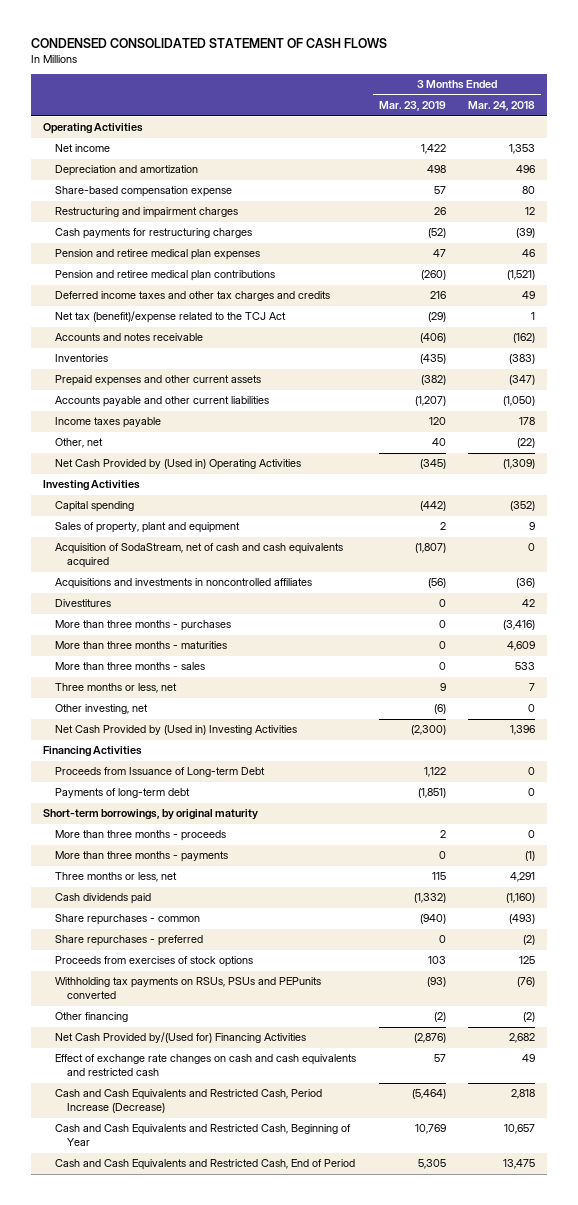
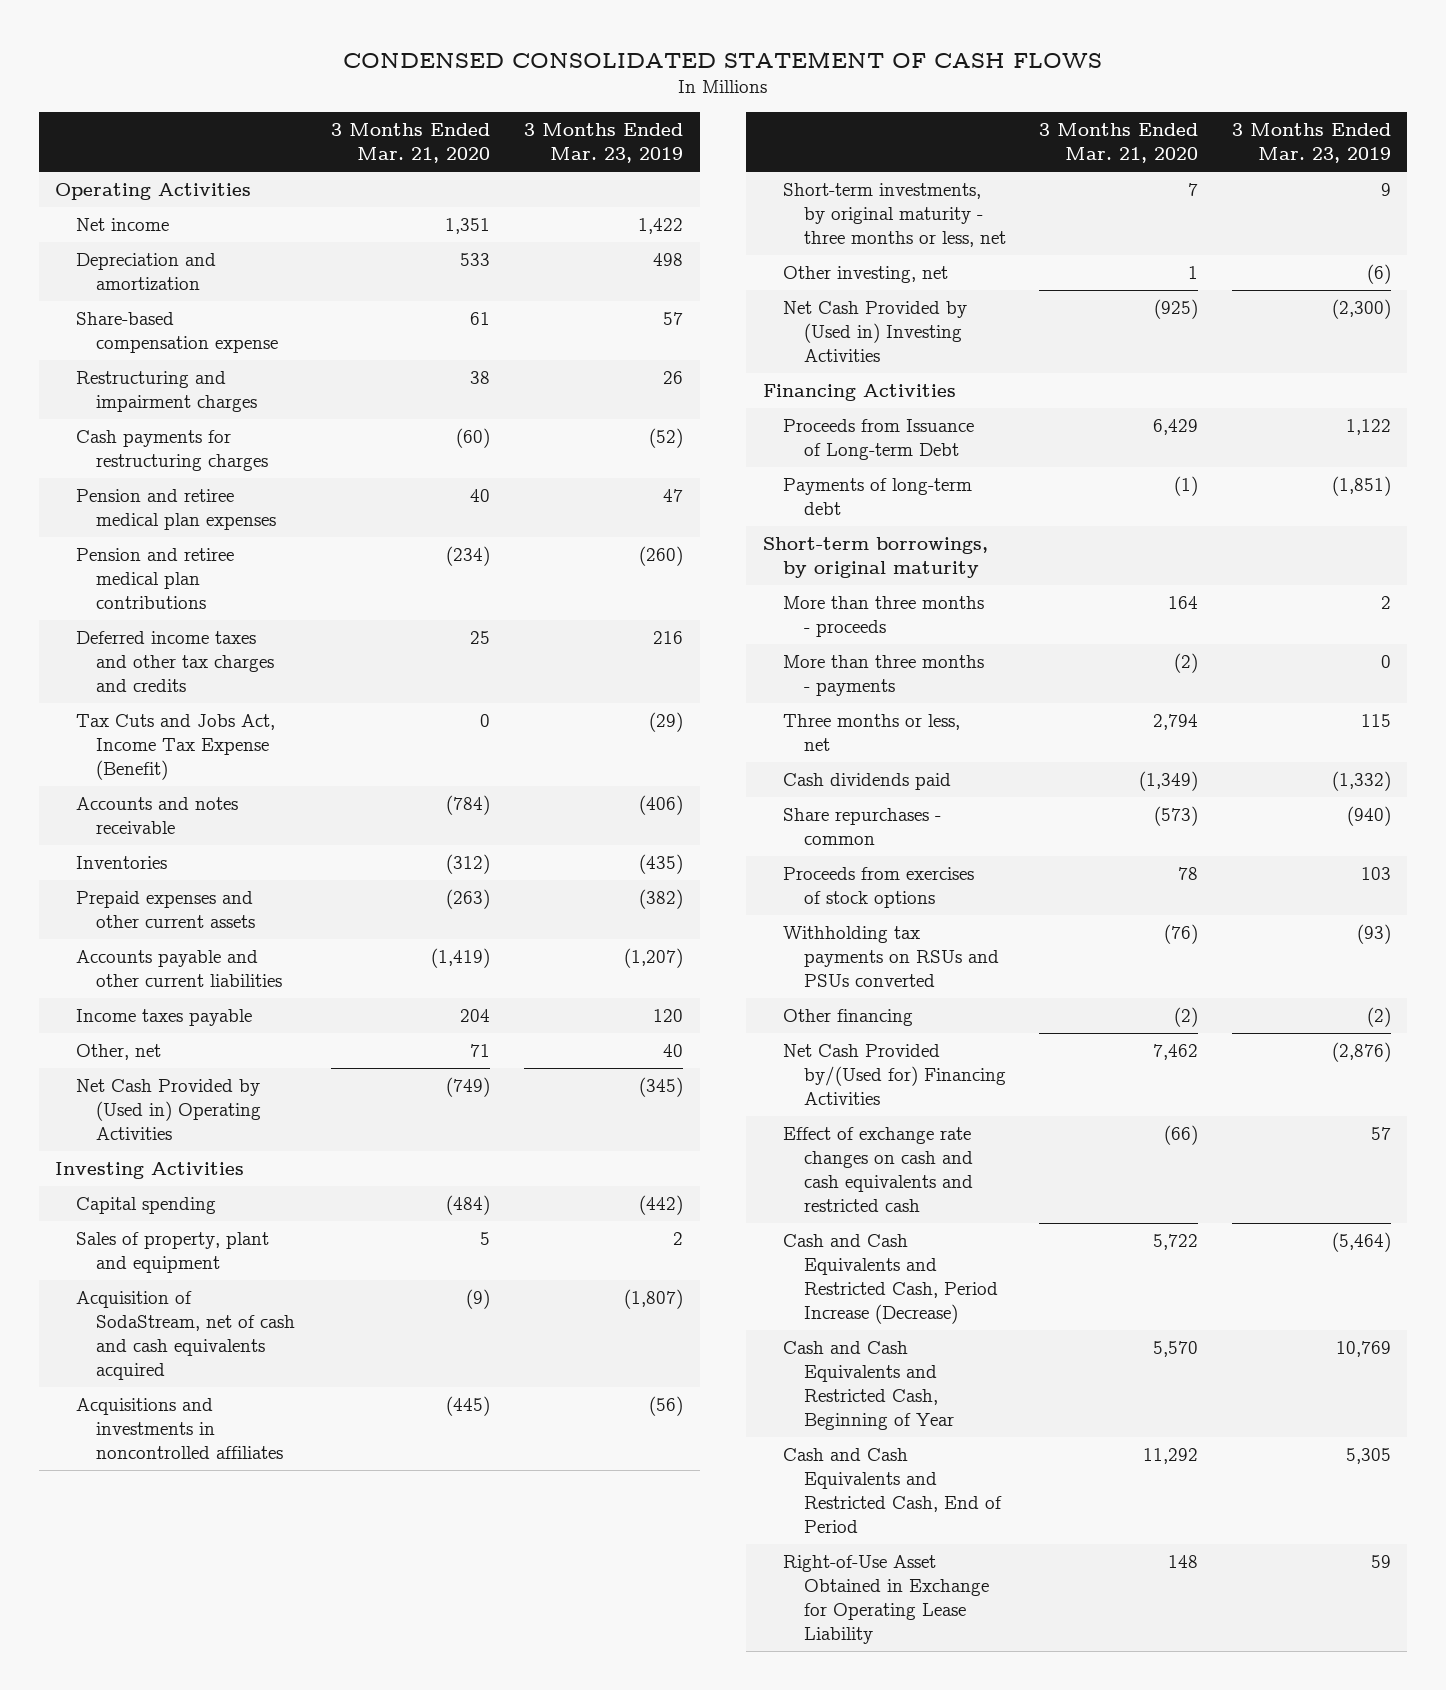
- | 3 Months Ended Mar. 23, 2019 | 3 Months Ended Mar. 24, 2018
+ | 3 Months Ended Mar. 21, 2020 | 3 Months Ended Mar. 23, 2019
- Net tax (benefit)/expense related to the TCJ Act | (29) | 1
+ Tax Cuts and Jobs Act, Income Tax Expense (Benefit) | 0 | (29)
- Divestitures | 0 | 42
- More than three months - purchases | 0 | (3,416)
- More than three months - maturities | 0 | 4,609
- More than three months - sales | 0 | 533
- Three months or less, net | 9 | 7
+ Short-term investments, by original maturity - three months or less, net | 7 | 9
- Share repurchases - preferred | 0 | (2)
- Withholding tax payments on RSUs, PSUs and PEPunits converted | (93) | (76)
+ Withholding tax payments on RSUs and PSUs converted | (76) | (93)
+ Right-of-Use Asset Obtained in Exchange for Operating Lease Liability | 148 | 59

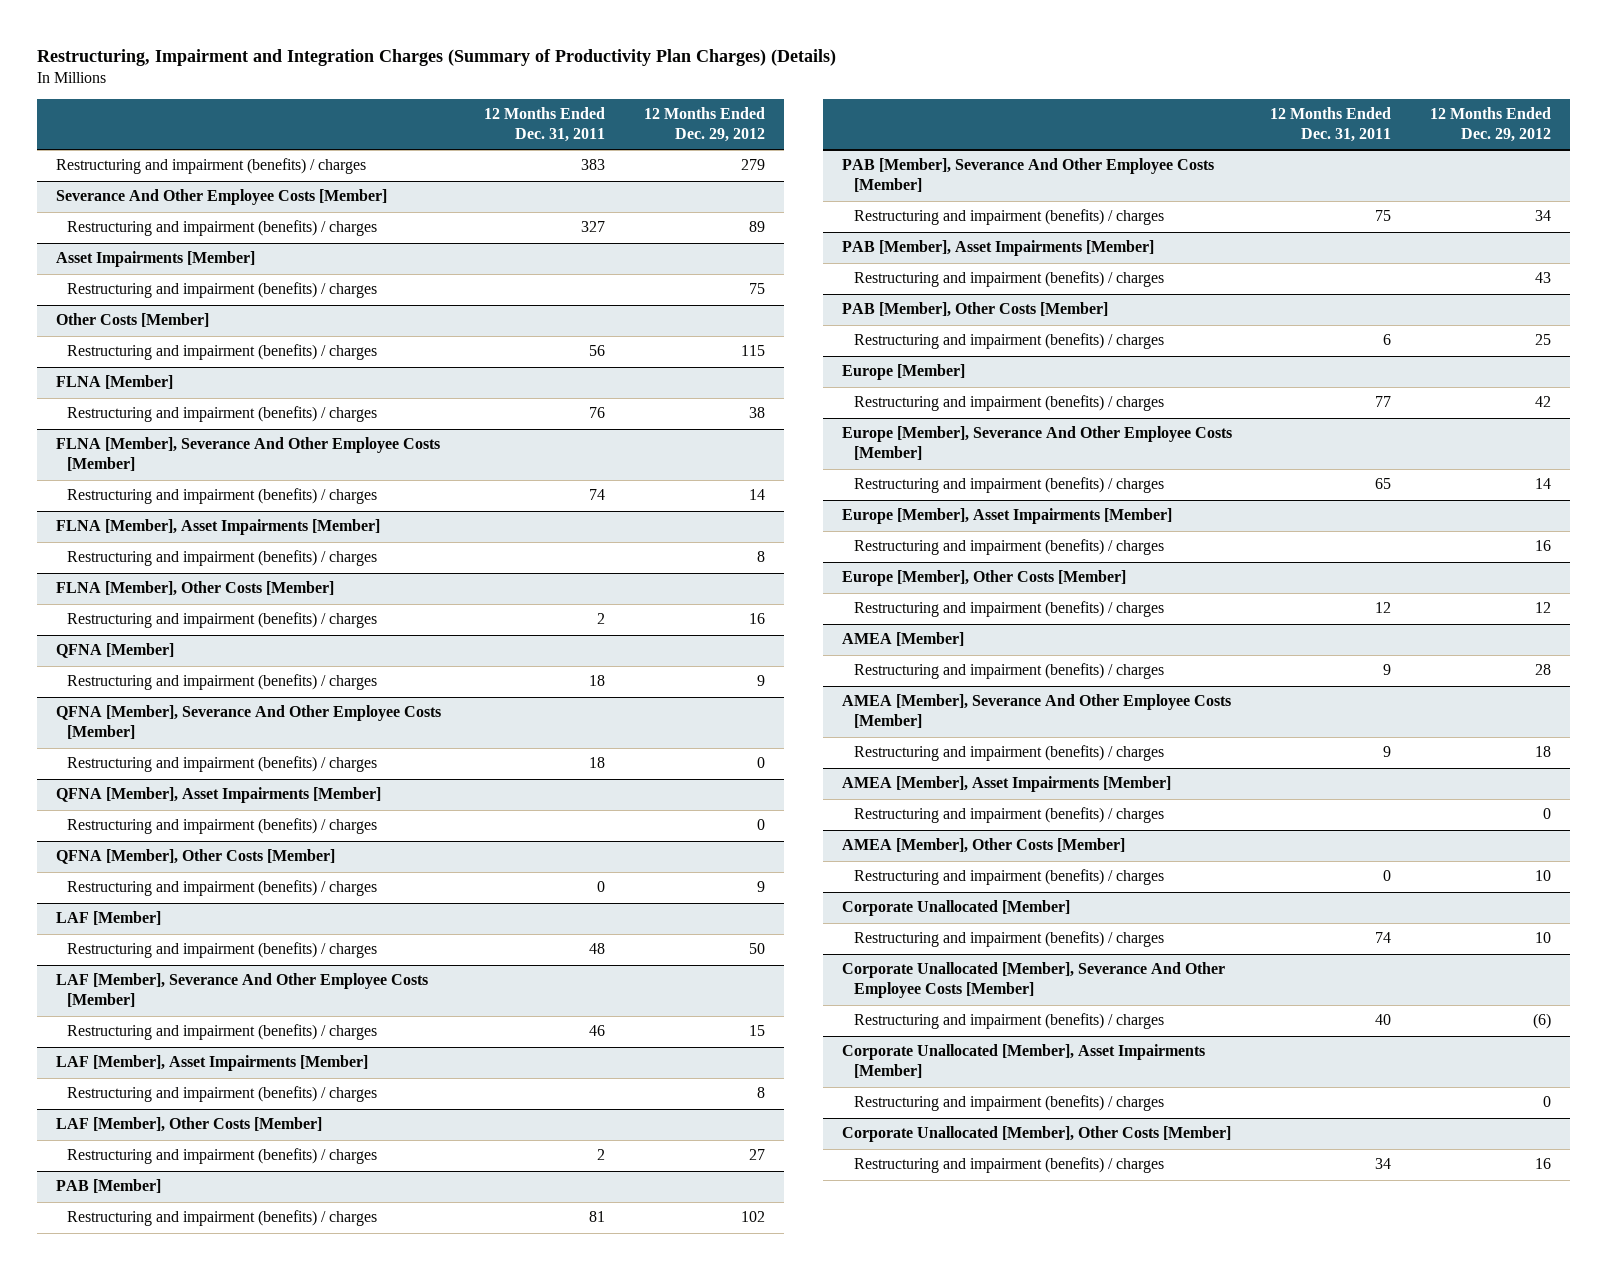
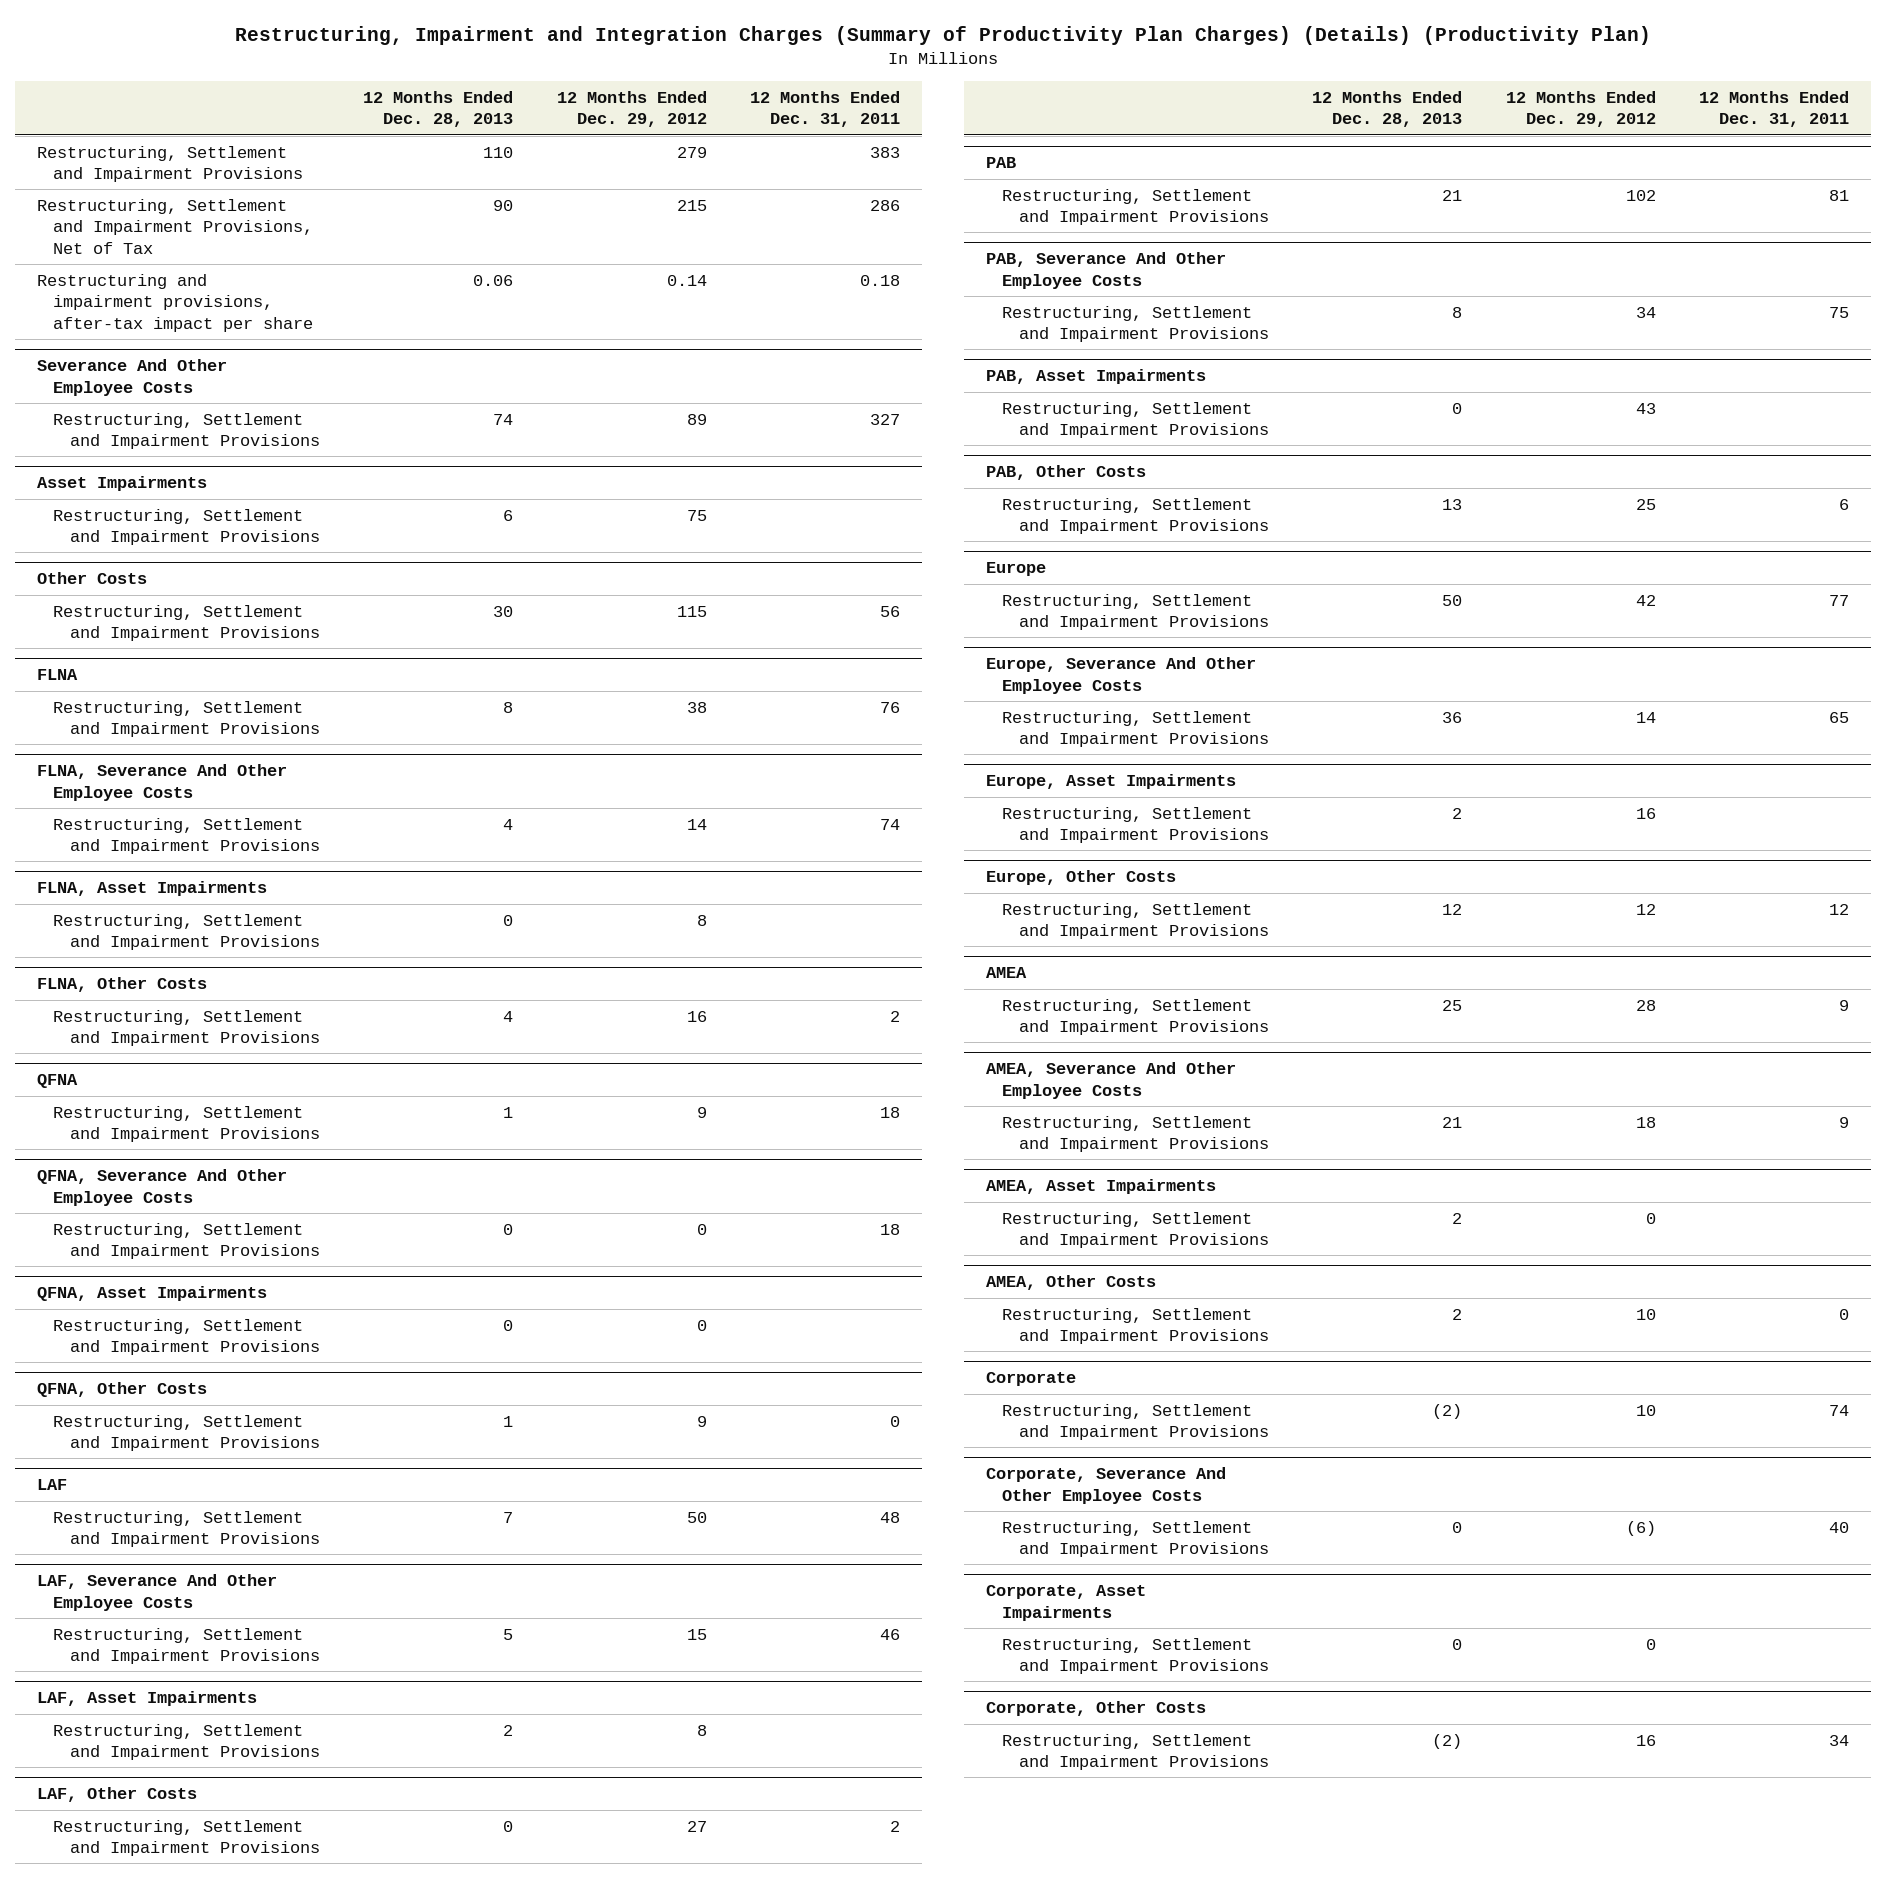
- Restructuring, Impairment and Integration Charges (Summary of Productivity Plan Charges) (Details)
+ Restructuring, Impairment and Integration Charges (Summary of Productivity Plan Charges) (Details) (Productivity Plan)
- | 12 Months Ended Dec. 31, 2011 | 12 Months Ended Dec. 29, 2012
+ | 12 Months Ended Dec. 28, 2013 | 12 Months Ended Dec. 29, 2012 | 12 Months Ended Dec. 31, 2011
- Restructuring and impairment (benefits) / charges | 383 | 279
- Severance And Other Employee Costs [Member]
- Restructuring and impairment (benefits) / charges | 327 | 89
- Asset Impairments [Member]
- Restructuring and impairment (benefits) / charges | | 75
- Other Costs [Member]
- Restructuring and impairment (benefits) / charges | 56 | 115
- FLNA [Member]
- Restructuring and impairment (benefits) / charges | 76 | 38
- FLNA [Member], Severance And Other Employee Costs [Member]
- Restructuring and impairment (benefits) / charges | 74 | 14
- FLNA [Member], Asset Impairments [Member]
- Restructuring and impairment (benefits) / charges | | 8
- FLNA [Member], Other Costs [Member]
- Restructuring and impairment (benefits) / charges | 2 | 16
- QFNA [Member]
- Restructuring and impairment (benefits) / charges | 18 | 9
- QFNA [Member], Severance And Other Employee Costs [Member]
- Restructuring and impairment (benefits) / charges | 18 | 0
- QFNA [Member], Asset Impairments [Member]
- Restructuring and impairment (benefits) / charges | | 0
- QFNA [Member], Other Costs [Member]
- Restructuring and impairment (benefits) / charges | 0 | 9
- LAF [Member]
- Restructuring and impairment (benefits) / charges | 48 | 50
- LAF [Member], Severance And Other Employee Costs [Member]
- Restructuring and impairment (benefits) / charges | 46 | 15
- LAF [Member], Asset Impairments [Member]
- Restructuring and impairment (benefits) / charges | | 8
- LAF [Member], Other Costs [Member]
- Restructuring and impairment (benefits) / charges | 2 | 27
- PAB [Member]
- Restructuring and impairment (benefits) / charges | 81 | 102
- PAB [Member], Severance And Other Employee Costs [Member]
- Restructuring and impairment (benefits) / charges | 75 | 34
- PAB [Member], Asset Impairments [Member]
- Restructuring and impairment (benefits) / charges | | 43
- PAB [Member], Other Costs [Member]
- Restructuring and impairment (benefits) / charges | 6 | 25
- Europe [Member]
- Restructuring and impairment (benefits) / charges | 77 | 42
- Europe [Member], Severance And Other Employee Costs [Member]
- Restructuring and impairment (benefits) / charges | 65 | 14
- Europe [Member], Asset Impairments [Member]
- Restructuring and impairment (benefits) / charges | | 16
- Europe [Member], Other Costs [Member]
- Restructuring and impairment (benefits) / charges | 12 | 12
- AMEA [Member]
- Restructuring and impairment (benefits) / charges | 9 | 28
- AMEA [Member], Severance And Other Employee Costs [Member]
- Restructuring and impairment (benefits) / charges | 9 | 18
- AMEA [Member], Asset Impairments [Member]
- Restructuring and impairment (benefits) / charges | | 0
- AMEA [Member], Other Costs [Member]
- Restructuring and impairment (benefits) / charges | 0 | 10
- Corporate Unallocated [Member]
- Restructuring and impairment (benefits) / charges | 74 | 10
- Corporate Unallocated [Member], Severance And Other Employee Costs [Member]
- Restructuring and impairment (benefits) / charges | 40 | (6)
- Corporate Unallocated [Member], Asset Impairments [Member]
- Restructuring and impairment (benefits) / charges | | 0
- Corporate Unallocated [Member], Other Costs [Member]
- Restructuring and impairment (benefits) / charges | 34 | 16
+ Restructuring, Settlement and Impairment Provisions | 110 | 279 | 383
+ Restructuring, Settlement and Impairment Provisions, Net of Tax | 90 | 215 | 286
+ Restructuring and impairment provisions, after-tax impact per share | 0.06 | 0.14 | 0.18
+ Severance And Other Employee Costs
+ Restructuring, Settlement and Impairment Provisions | 74 | 89 | 327
+ Asset Impairments
+ Restructuring, Settlement and Impairment Provisions | 6 | 75 |
+ Other Costs
+ Restructuring, Settlement and Impairment Provisions | 30 | 115 | 56
+ FLNA
+ Restructuring, Settlement and Impairment Provisions | 8 | 38 | 76
+ FLNA, Severance And Other Employee Costs
+ Restructuring, Settlement and Impairment Provisions | 4 | 14 | 74
+ FLNA, Asset Impairments
+ Restructuring, Settlement and Impairment Provisions | 0 | 8 |
+ FLNA, Other Costs
+ Restructuring, Settlement and Impairment Provisions | 4 | 16 | 2
+ QFNA
+ Restructuring, Settlement and Impairment Provisions | 1 | 9 | 18
+ QFNA, Severance And Other Employee Costs
+ Restructuring, Settlement and Impairment Provisions | 0 | 0 | 18
+ QFNA, Asset Impairments
+ Restructuring, Settlement and Impairment Provisions | 0 | 0 |
+ QFNA, Other Costs
+ Restructuring, Settlement and Impairment Provisions | 1 | 9 | 0
+ LAF
+ Restructuring, Settlement and Impairment Provisions | 7 | 50 | 48
+ LAF, Severance And Other Employee Costs
+ Restructuring, Settlement and Impairment Provisions | 5 | 15 | 46
+ LAF, Asset Impairments
+ Restructuring, Settlement and Impairment Provisions | 2 | 8 |
+ LAF, Other Costs
+ Restructuring, Settlement and Impairment Provisions | 0 | 27 | 2
+ PAB
+ Restructuring, Settlement and Impairment Provisions | 21 | 102 | 81
+ PAB, Severance And Other Employee Costs
+ Restructuring, Settlement and Impairment Provisions | 8 | 34 | 75
+ PAB, Asset Impairments
+ Restructuring, Settlement and Impairment Provisions | 0 | 43 |
+ PAB, Other Costs
+ Restructuring, Settlement and Impairment Provisions | 13 | 25 | 6
+ Europe
+ Restructuring, Settlement and Impairment Provisions | 50 | 42 | 77
+ Europe, Severance And Other Employee Costs
+ Restructuring, Settlement and Impairment Provisions | 36 | 14 | 65
+ Europe, Asset Impairments
+ Restructuring, Settlement and Impairment Provisions | 2 | 16 |
+ Europe, Other Costs
+ Restructuring, Settlement and Impairment Provisions | 12 | 12 | 12
+ AMEA
+ Restructuring, Settlement and Impairment Provisions | 25 | 28 | 9
+ AMEA, Severance And Other Employee Costs
+ Restructuring, Settlement and Impairment Provisions | 21 | 18 | 9
+ AMEA, Asset Impairments
+ Restructuring, Settlement and Impairment Provisions | 2 | 0 |
+ AMEA, Other Costs
+ Restructuring, Settlement and Impairment Provisions | 2 | 10 | 0
+ Corporate
+ Restructuring, Settlement and Impairment Provisions | (2) | 10 | 74
+ Corporate, Severance And Other Employee Costs
+ Restructuring, Settlement and Impairment Provisions | 0 | (6) | 40
+ Corporate, Asset Impairments
+ Restructuring, Settlement and Impairment Provisions | 0 | 0 |
+ Corporate, Other Costs
+ Restructuring, Settlement and Impairment Provisions | (2) | 16 | 34

